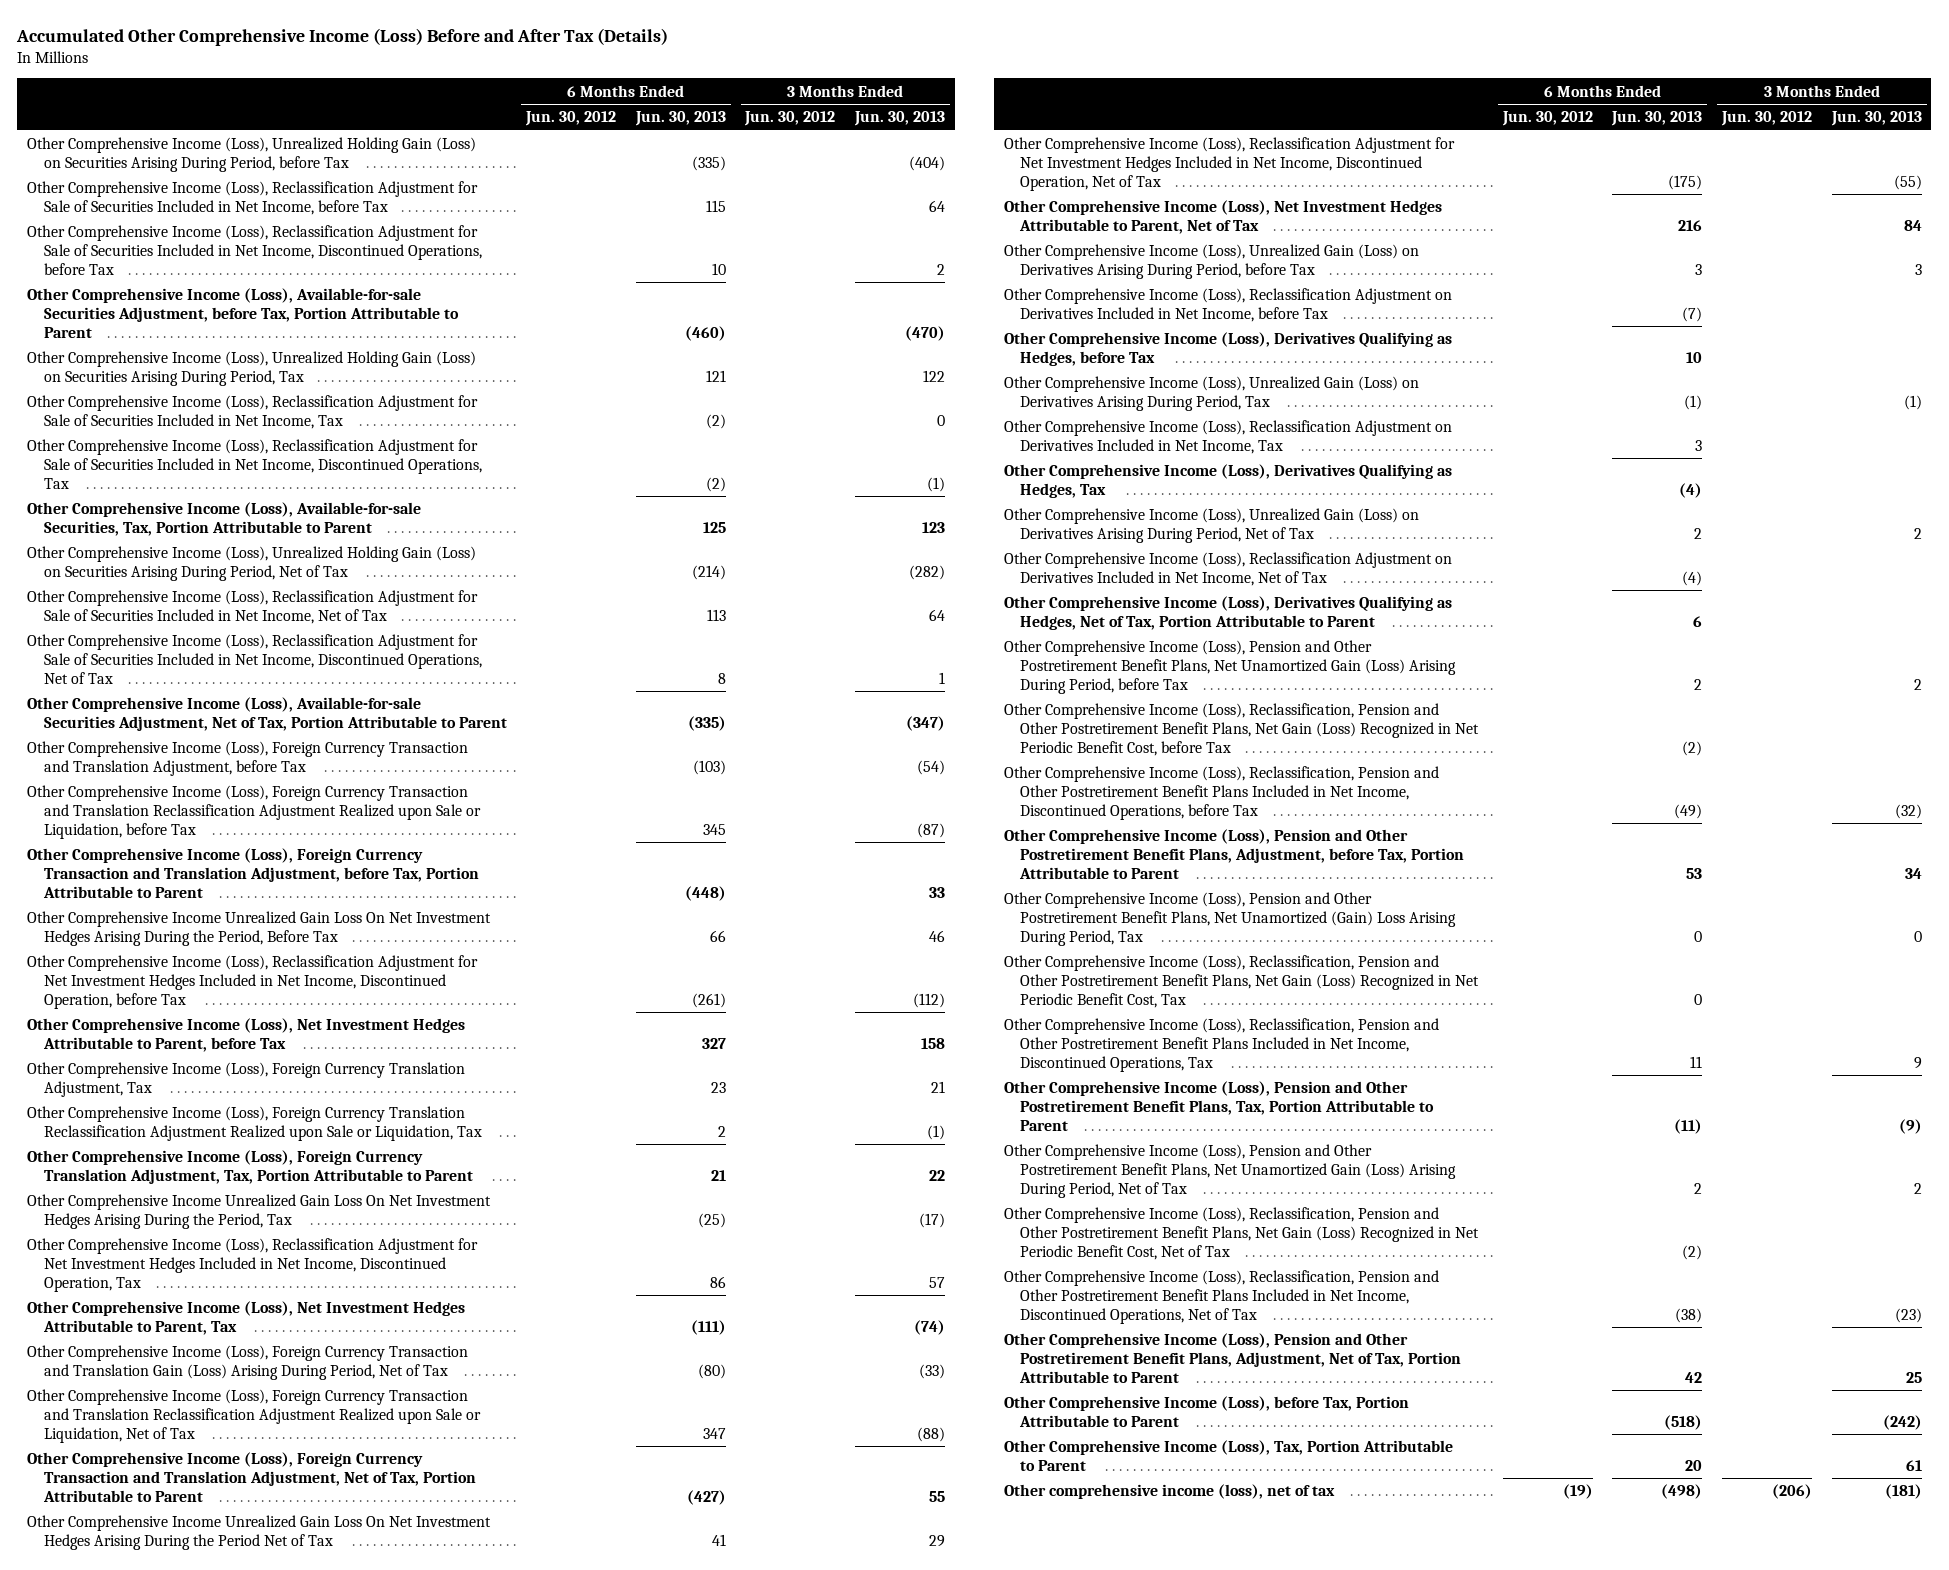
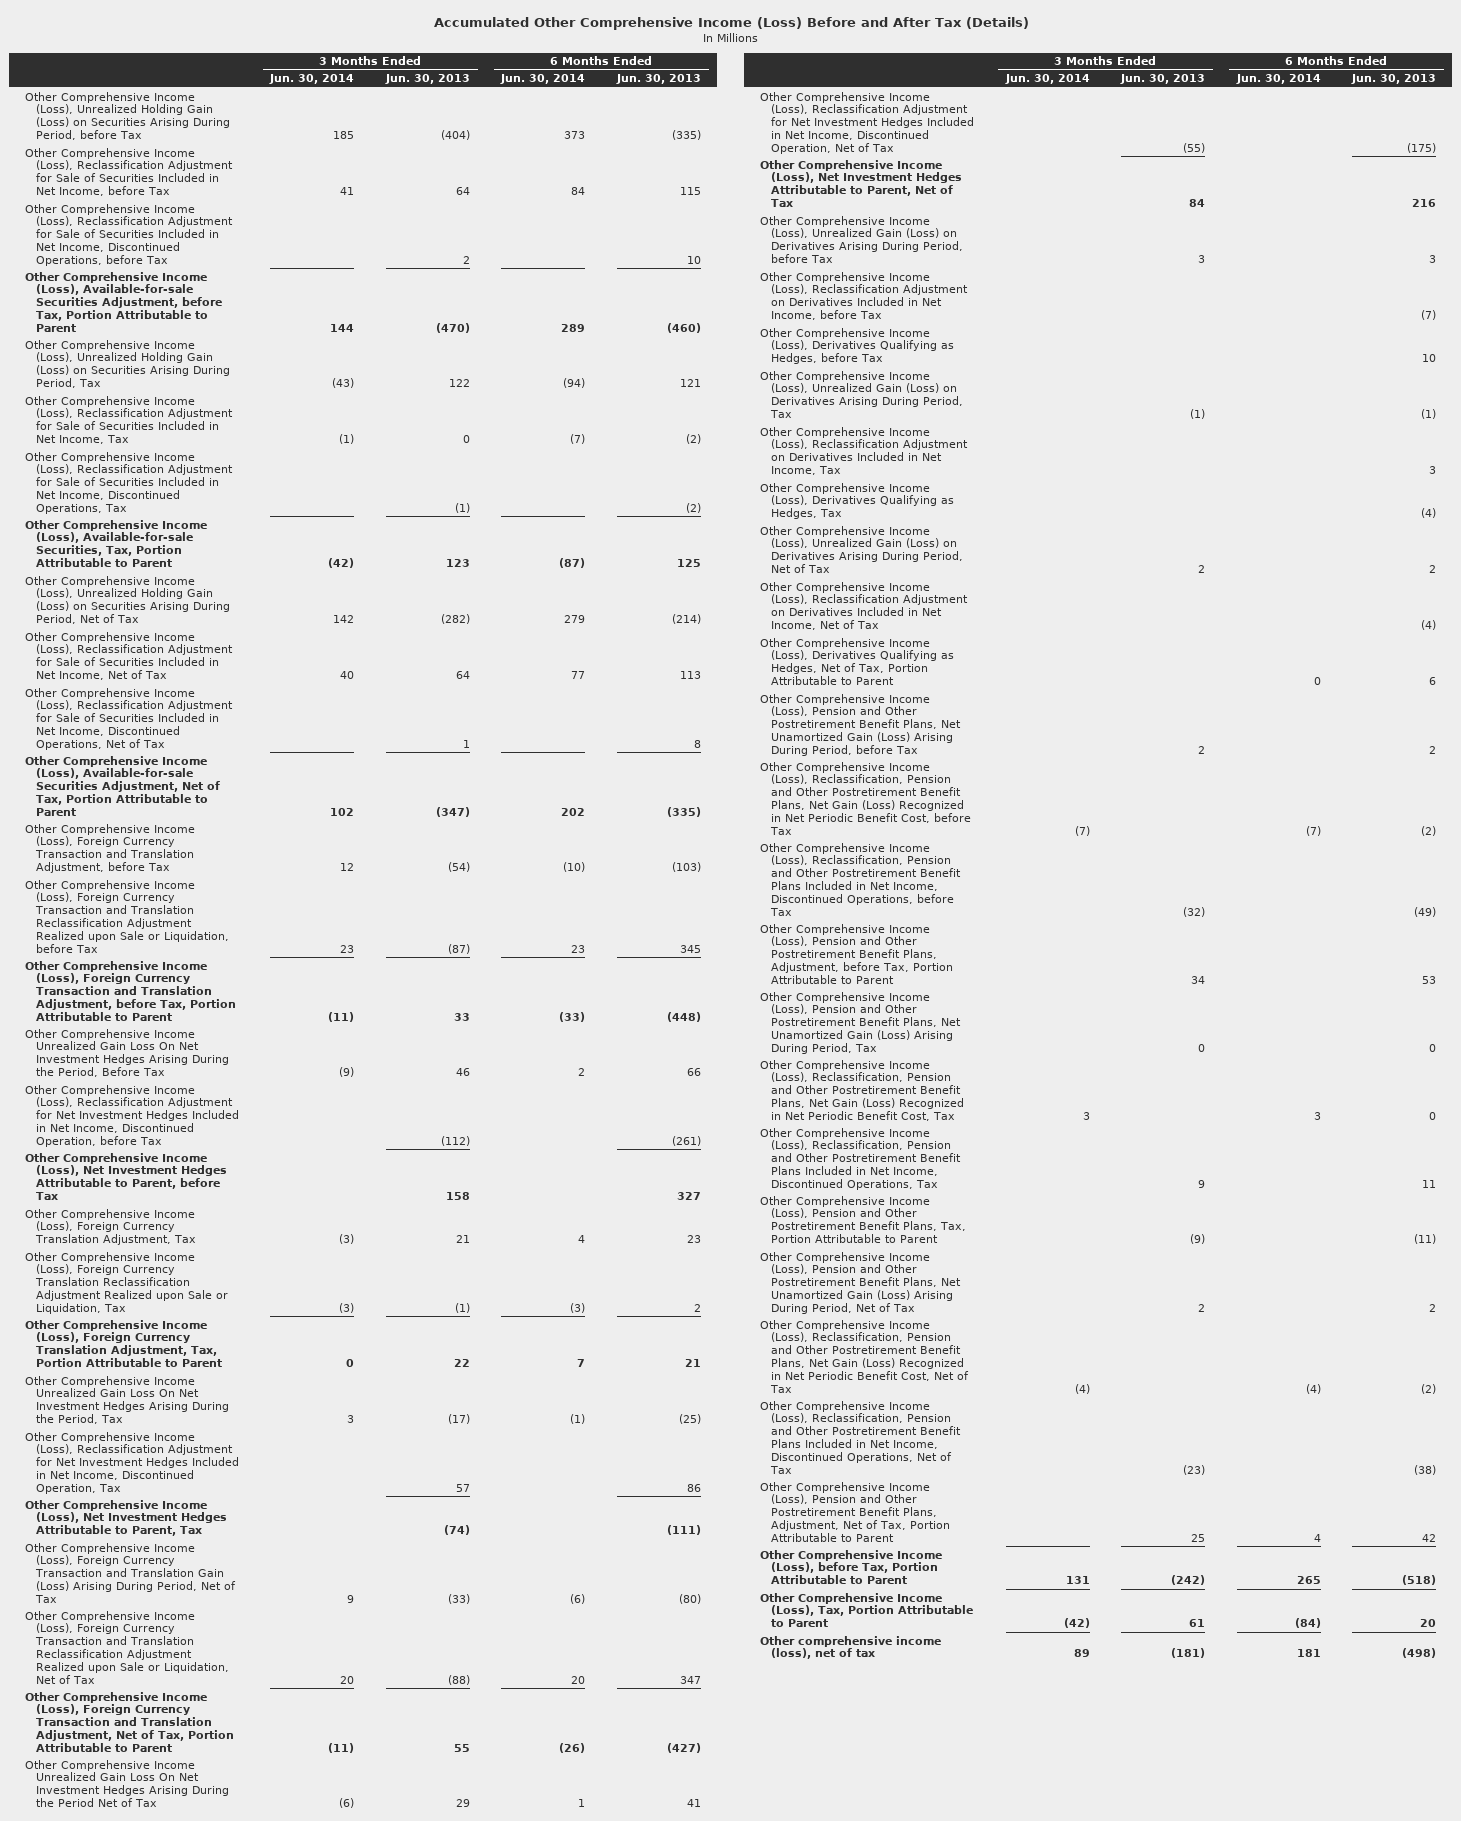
- | 6 Months Ended Jun. 30, 2012 | 6 Months Ended Jun. 30, 2013 | 3 Months Ended Jun. 30, 2012 | 3 Months Ended Jun. 30, 2013
+ | 3 Months Ended Jun. 30, 2014 | 3 Months Ended Jun. 30, 2013 | 6 Months Ended Jun. 30, 2014 | 6 Months Ended Jun. 30, 2013
- Other Comprehensive Income (Loss), Pension and Other Postretirement Benefit Plans, Net Unamortized (Gain) Loss Arising During Period, Tax | | 0 | | 0
+ Other Comprehensive Income (Loss), Pension and Other Postretirement Benefit Plans, Net Unamortized Gain (Loss) Arising During Period, Tax | | 0 | | 0

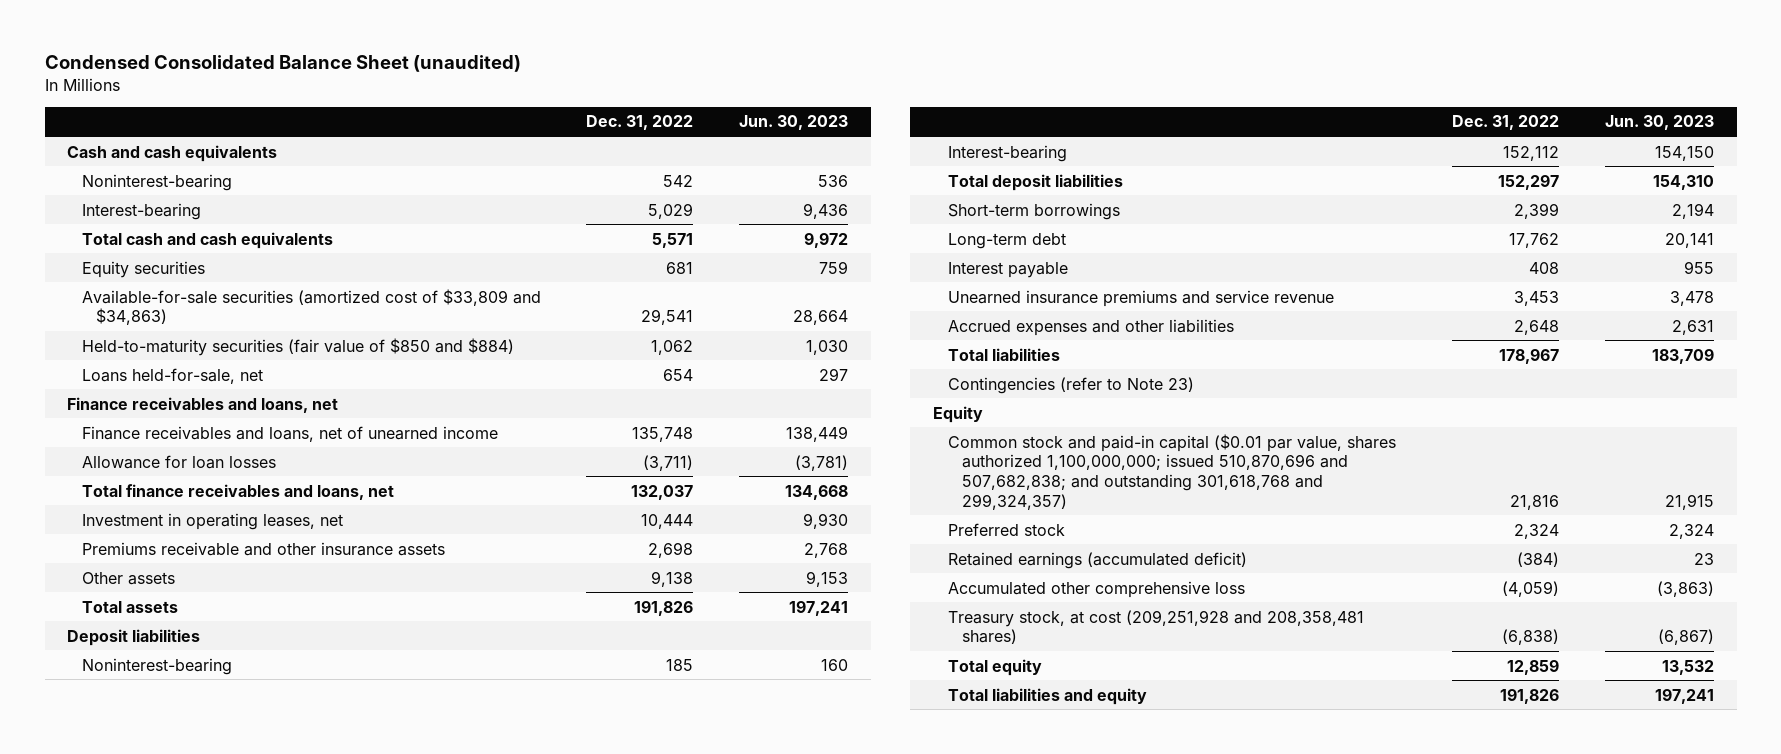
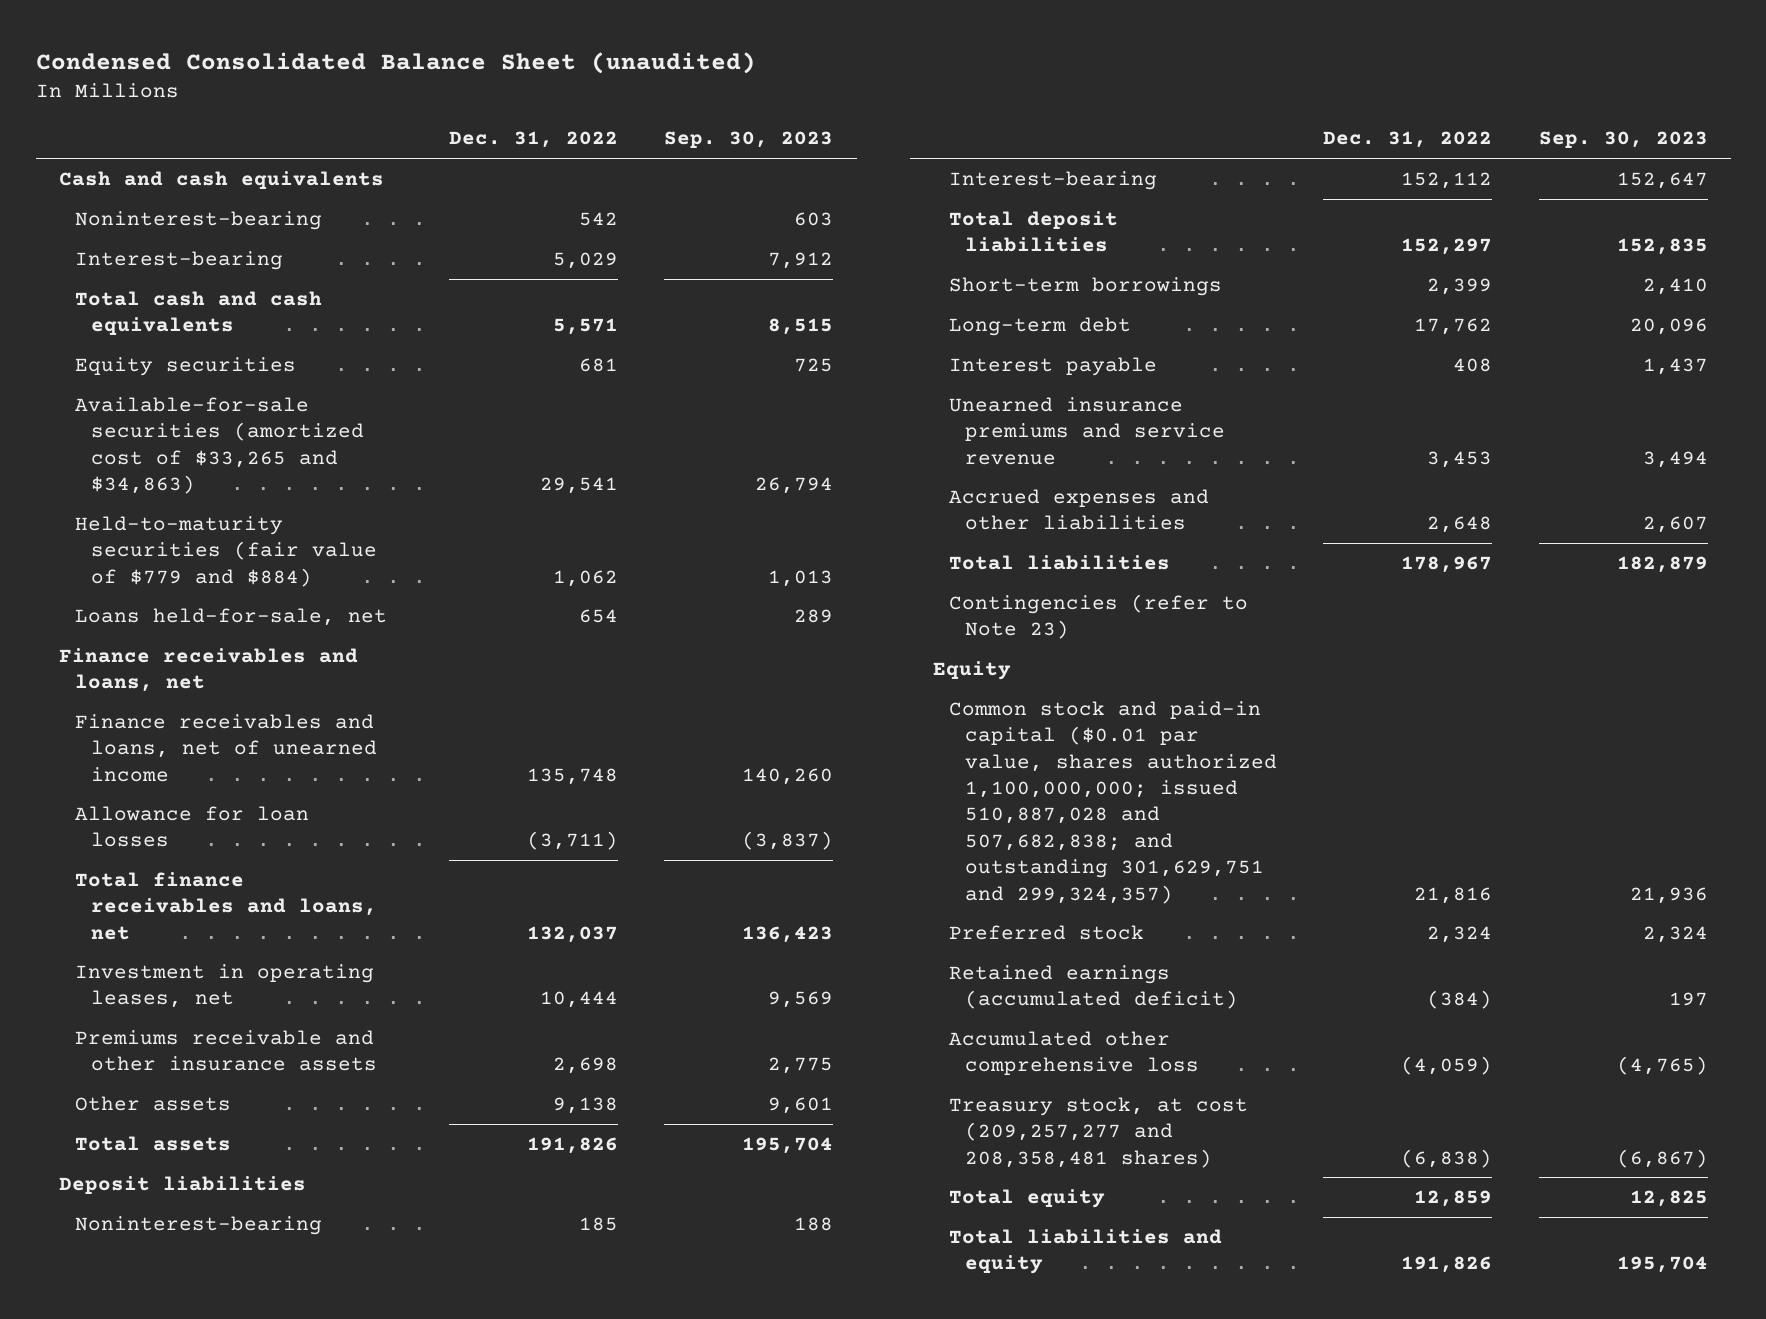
- | Dec. 31, 2022 | Jun. 30, 2023
+ | Dec. 31, 2022 | Sep. 30, 2023
- Available-for-sale securities (amortized cost of $33,809 and $34,863) | 29,541 | 28,664
- Held-to-maturity securities (fair value of $850 and $884) | 1,062 | 1,030
+ Available-for-sale securities (amortized cost of $33,265 and $34,863) | 29,541 | 26,794
+ Held-to-maturity securities (fair value of $779 and $884) | 1,062 | 1,013
- Common stock and paid-in capital ($0.01 par value, shares authorized 1,100,000,000; issued 510,870,696 and 507,682,838; and outstanding 301,618,768 and 299,324,357) | 21,816 | 21,915
+ Common stock and paid-in capital ($0.01 par value, shares authorized 1,100,000,000; issued 510,887,028 and 507,682,838; and outstanding 301,629,751 and 299,324,357) | 21,816 | 21,936
- Treasury stock, at cost (209,251,928 and 208,358,481 shares) | (6,838) | (6,867)
+ Treasury stock, at cost (209,257,277 and 208,358,481 shares) | (6,838) | (6,867)

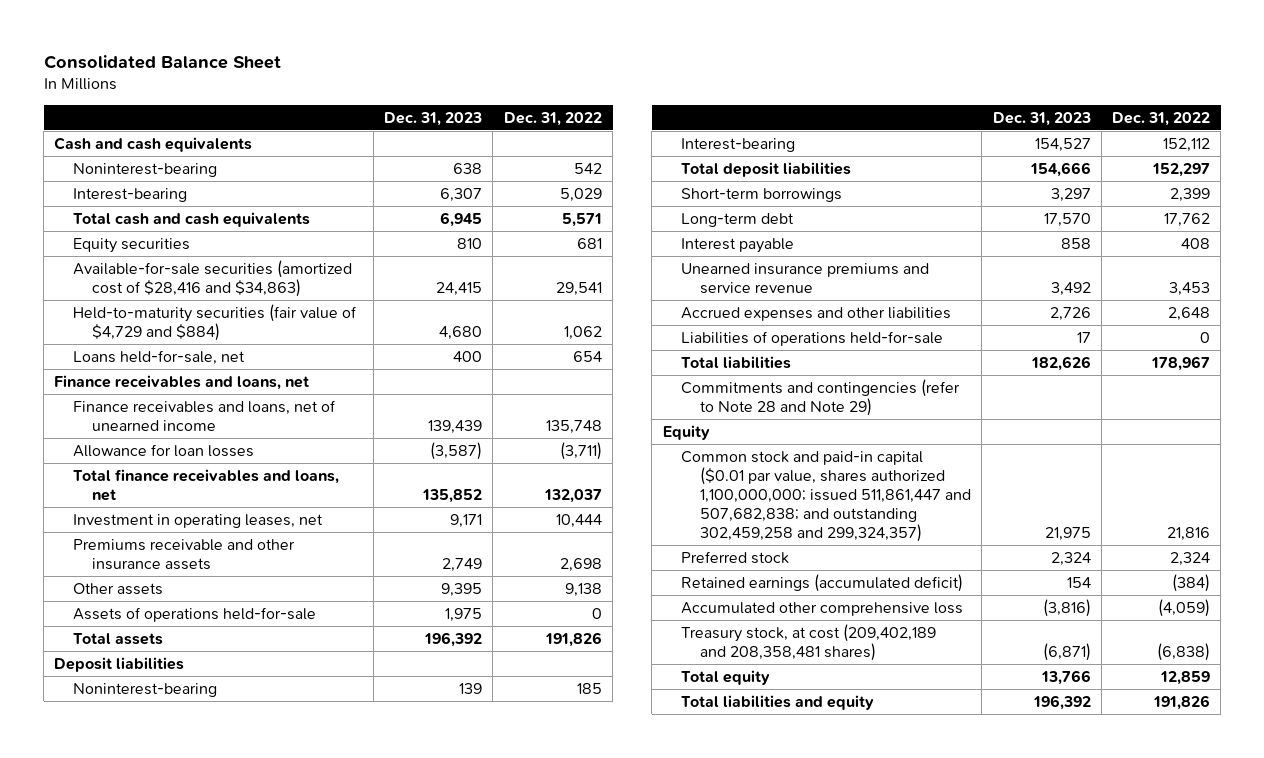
- Condensed Consolidated Balance Sheet (unaudited)
+ Consolidated Balance Sheet
- | Dec. 31, 2022 | Sep. 30, 2023
+ | Dec. 31, 2023 | Dec. 31, 2022
- Available-for-sale securities (amortized cost of $33,265 and $34,863) | 29,541 | 26,794
- Held-to-maturity securities (fair value of $779 and $884) | 1,062 | 1,013
+ Available-for-sale securities (amortized cost of $28,416 and $34,863) | 24,415 | 29,541
+ Held-to-maturity securities (fair value of $4,729 and $884) | 4,680 | 1,062
+ Assets of operations held-for-sale | 1,975 | 0
+ Liabilities of operations held-for-sale | 17 | 0
- Contingencies (refer to Note 23)
+ Commitments and contingencies (refer to Note 28 and Note 29)
- Common stock and paid-in capital ($0.01 par value, shares authorized 1,100,000,000; issued 510,887,028 and 507,682,838; and outstanding 301,629,751 and 299,324,357) | 21,816 | 21,936
+ Common stock and paid-in capital ($0.01 par value, shares authorized 1,100,000,000; issued 511,861,447 and 507,682,838; and outstanding 302,459,258 and 299,324,357) | 21,975 | 21,816
- Treasury stock, at cost (209,257,277 and 208,358,481 shares) | (6,838) | (6,867)
+ Treasury stock, at cost (209,402,189 and 208,358,481 shares) | (6,871) | (6,838)

